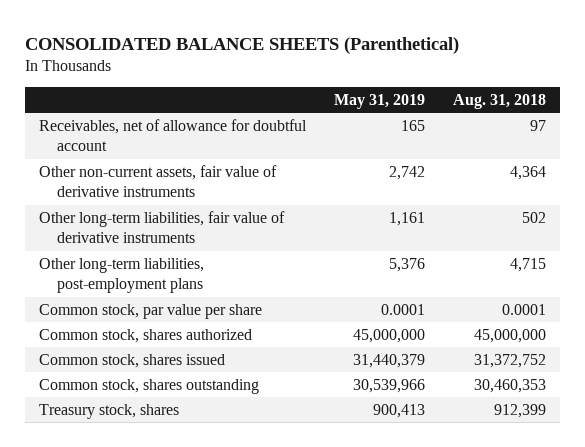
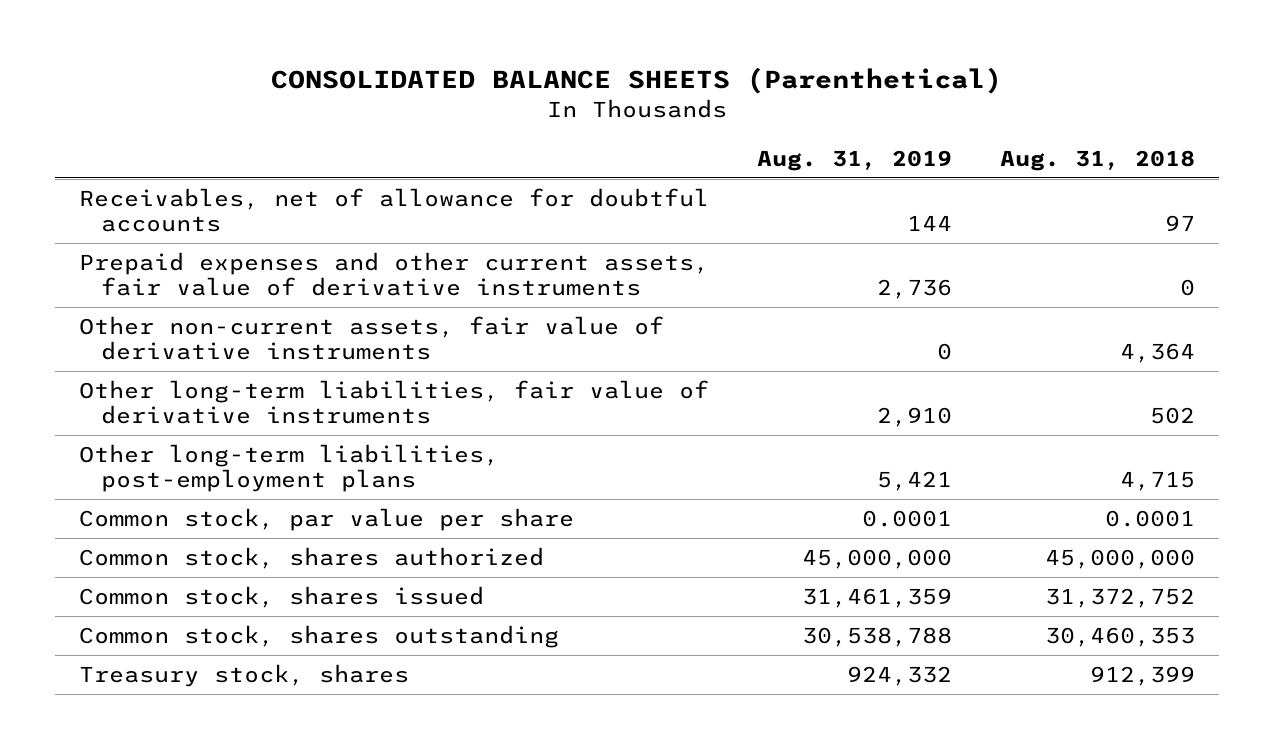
- | May 31, 2019 | Aug. 31, 2018
+ | Aug. 31, 2019 | Aug. 31, 2018
- Receivables, net of allowance for doubtful account | 165 | 97
+ Receivables, net of allowance for doubtful accounts | 144 | 97
+ Prepaid expenses and other current assets, fair value of derivative instruments | 2,736 | 0

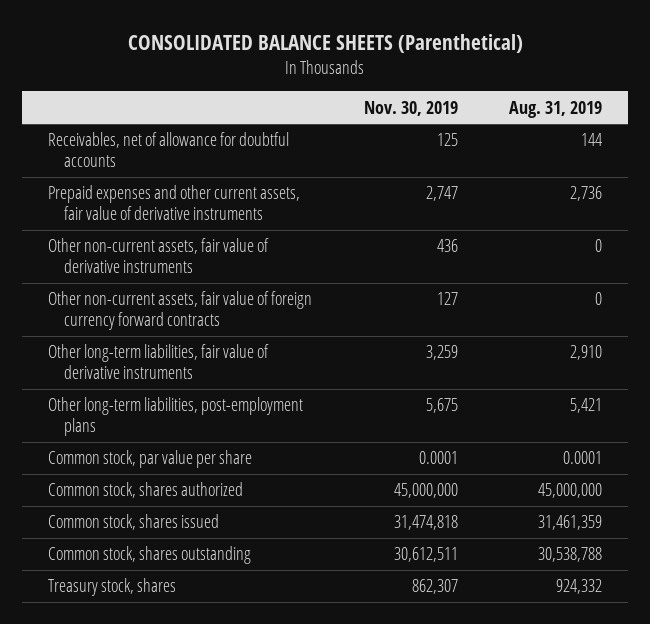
- | Aug. 31, 2019 | Aug. 31, 2018
+ | Nov. 30, 2019 | Aug. 31, 2019
+ Other non-current assets, fair value of foreign currency forward contracts | 127 | 0

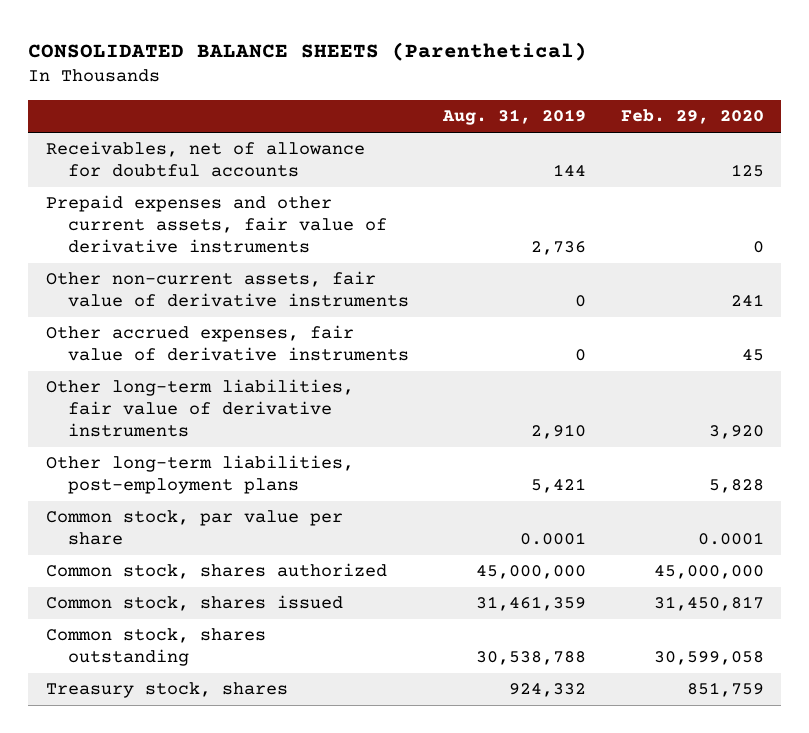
- | Nov. 30, 2019 | Aug. 31, 2019
+ | Aug. 31, 2019 | Feb. 29, 2020
- Other non-current assets, fair value of foreign currency forward contracts | 127 | 0
+ Other accrued expenses, fair value of derivative instruments | 0 | 45

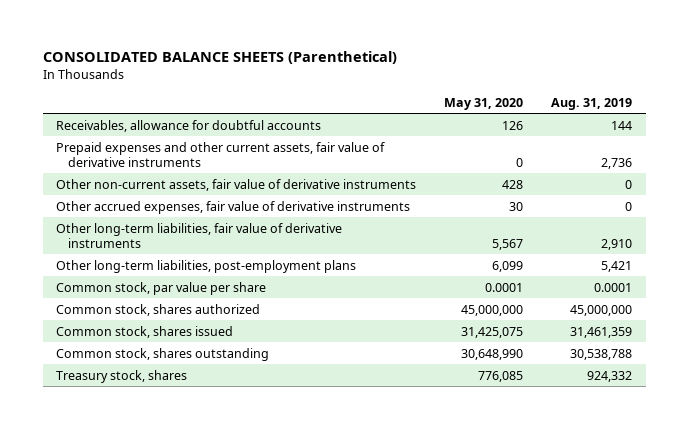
- | Aug. 31, 2019 | Feb. 29, 2020
+ | May 31, 2020 | Aug. 31, 2019
- Receivables, net of allowance for doubtful accounts | 144 | 125
+ Receivables, allowance for doubtful accounts | 126 | 144

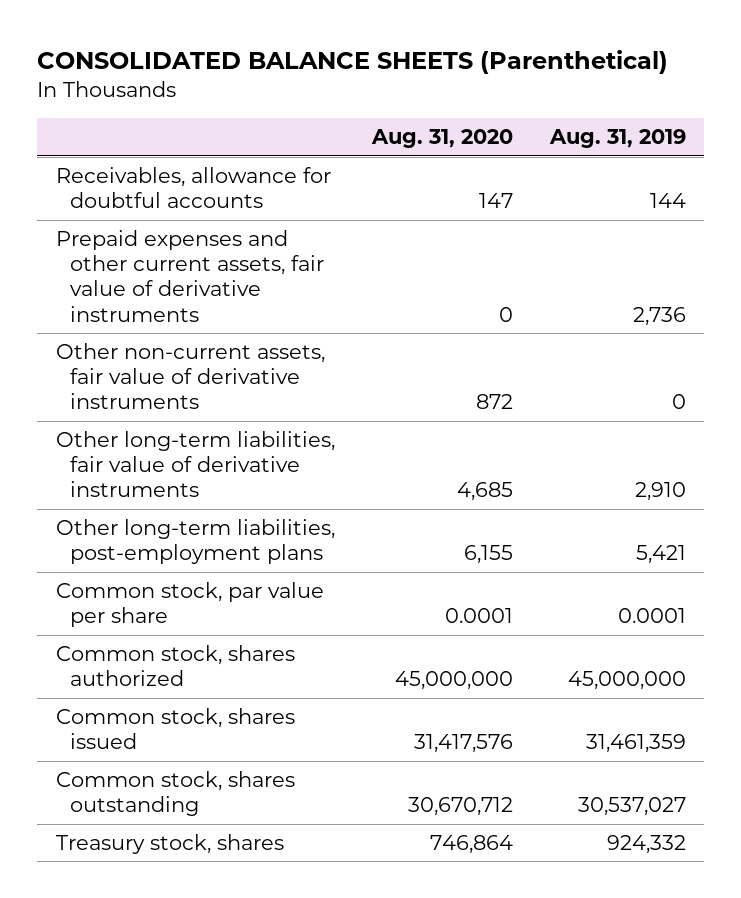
- | May 31, 2020 | Aug. 31, 2019
+ | Aug. 31, 2020 | Aug. 31, 2019
- Other accrued expenses, fair value of derivative instruments | 30 | 0
- Common stock, shares outstanding | 30,648,990 | 30,538,788
+ Common stock, shares outstanding | 30,670,712 | 30,537,027

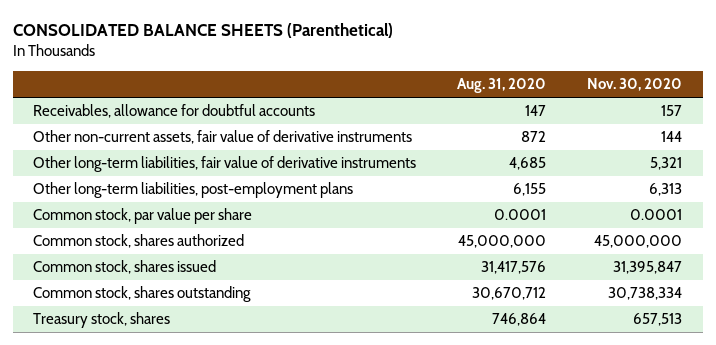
- | Aug. 31, 2020 | Aug. 31, 2019
+ | Aug. 31, 2020 | Nov. 30, 2020
- Prepaid expenses and other current assets, fair value of derivative instruments | 0 | 2,736

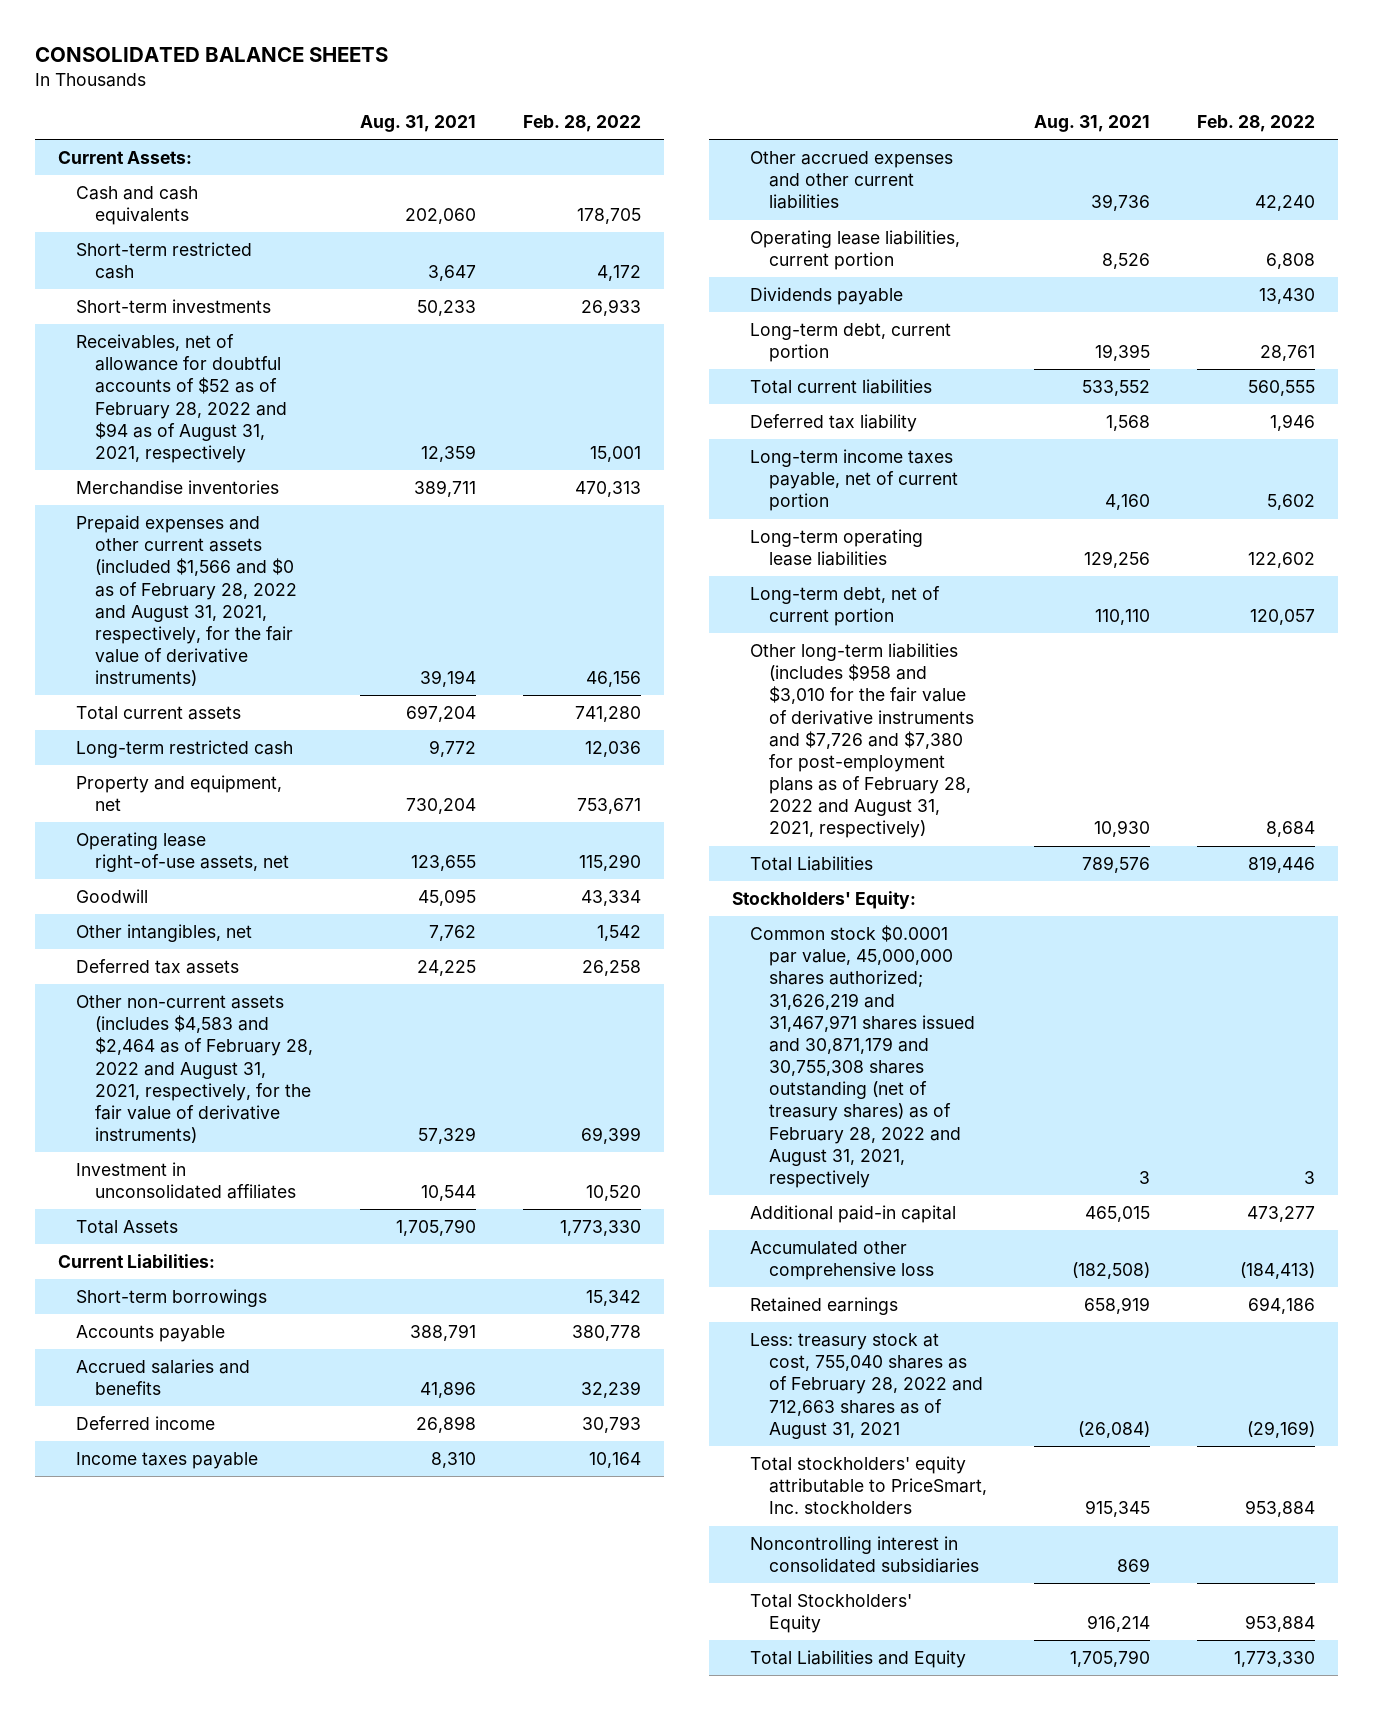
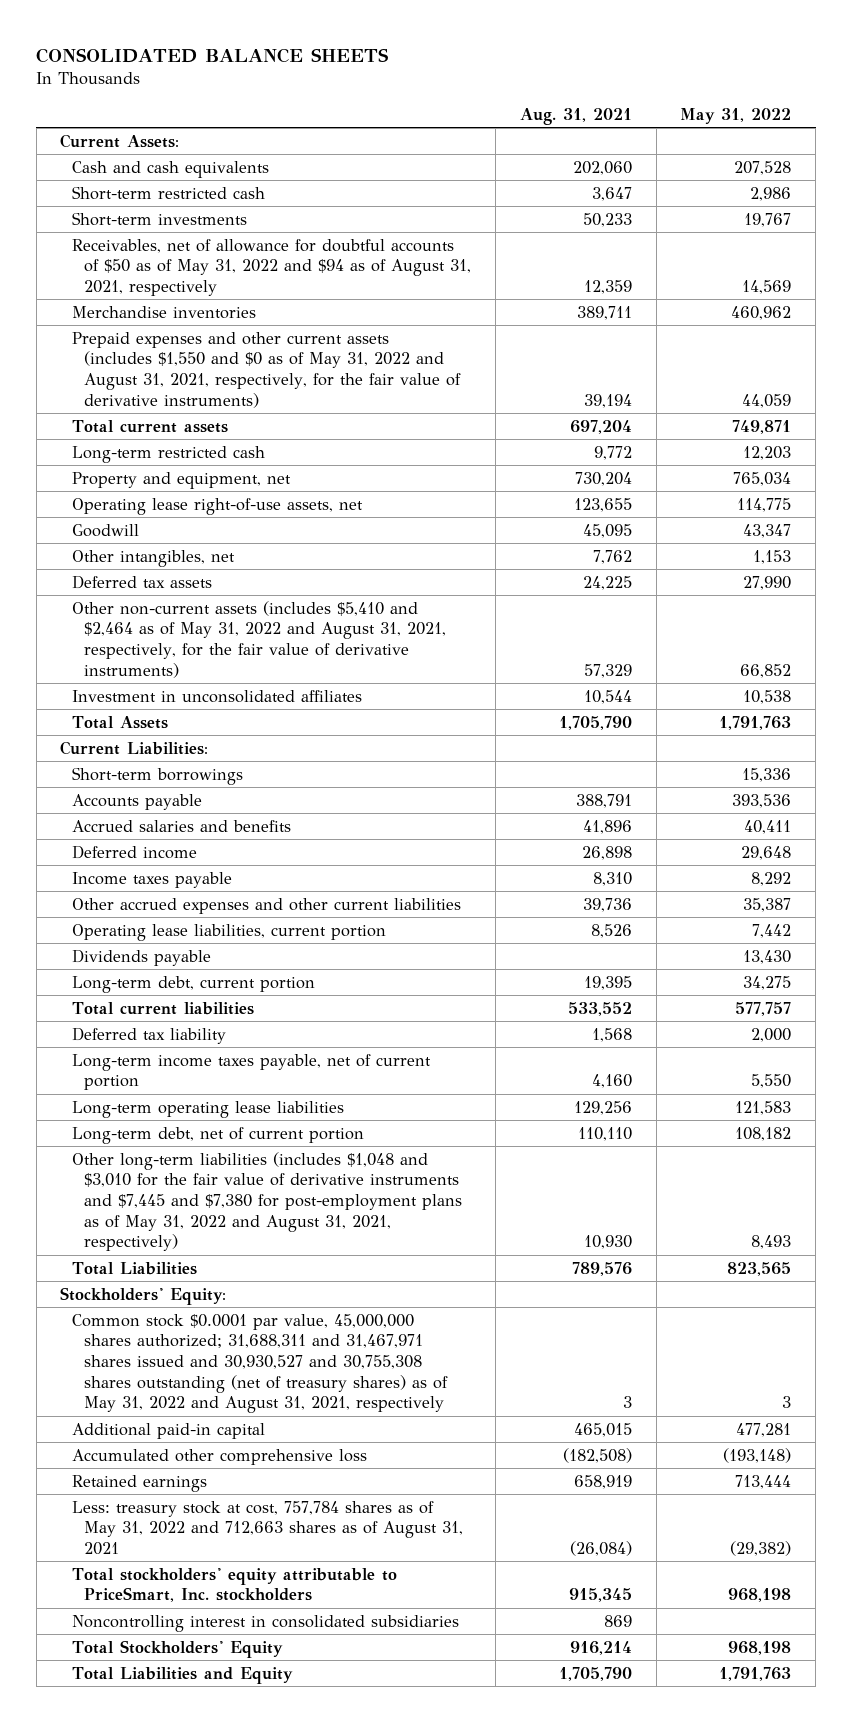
- | Aug. 31, 2021 | Feb. 28, 2022
+ | Aug. 31, 2021 | May 31, 2022
- Receivables, net of allowance for doubtful accounts of $52 as of February 28, 2022 and $94 as of August 31, 2021, respectively | 12,359 | 15,001
+ Receivables, net of allowance for doubtful accounts of $50 as of May 31, 2022 and $94 as of August 31, 2021, respectively | 12,359 | 14,569
- Prepaid expenses and other current assets (included $1,566 and $0 as of February 28, 2022 and August 31, 2021, respectively, for the fair value of derivative instruments) | 39,194 | 46,156
+ Prepaid expenses and other current assets (includes $1,550 and $0 as of May 31, 2022 and August 31, 2021, respectively, for the fair value of derivative instruments) | 39,194 | 44,059
- Other non-current assets (includes $4,583 and $2,464 as of February 28, 2022 and August 31, 2021, respectively, for the fair value of derivative instruments) | 57,329 | 69,399
+ Other non-current assets (includes $5,410 and $2,464 as of May 31, 2022 and August 31, 2021, respectively, for the fair value of derivative instruments) | 57,329 | 66,852
- Other long-term liabilities (includes $958 and $3,010 for the fair value of derivative instruments and $7,726 and $7,380 for post-employment plans as of February 28, 2022 and August 31, 2021, respectively) | 10,930 | 8,684
+ Other long-term liabilities (includes $1,048 and $3,010 for the fair value of derivative instruments and $7,445 and $7,380 for post-employment plans as of May 31, 2022 and August 31, 2021, respectively) | 10,930 | 8,493
- Common stock $0.0001 par value, 45,000,000 shares authorized; 31,626,219 and 31,467,971 shares issued and 30,871,179 and 30,755,308 shares outstanding (net of treasury shares) as of February 28, 2022 and August 31, 2021, respectively | 3 | 3
+ Common stock $0.0001 par value, 45,000,000 shares authorized; 31,688,311 and 31,467,971 shares issued and 30,930,527 and 30,755,308 shares outstanding (net of treasury shares) as of May 31, 2022 and August 31, 2021, respectively | 3 | 3
- Less: treasury stock at cost, 755,040 shares as of February 28, 2022 and 712,663 shares as of August 31, 2021 | (26,084) | (29,169)
+ Less: treasury stock at cost, 757,784 shares as of May 31, 2022 and 712,663 shares as of August 31, 2021 | (26,084) | (29,382)

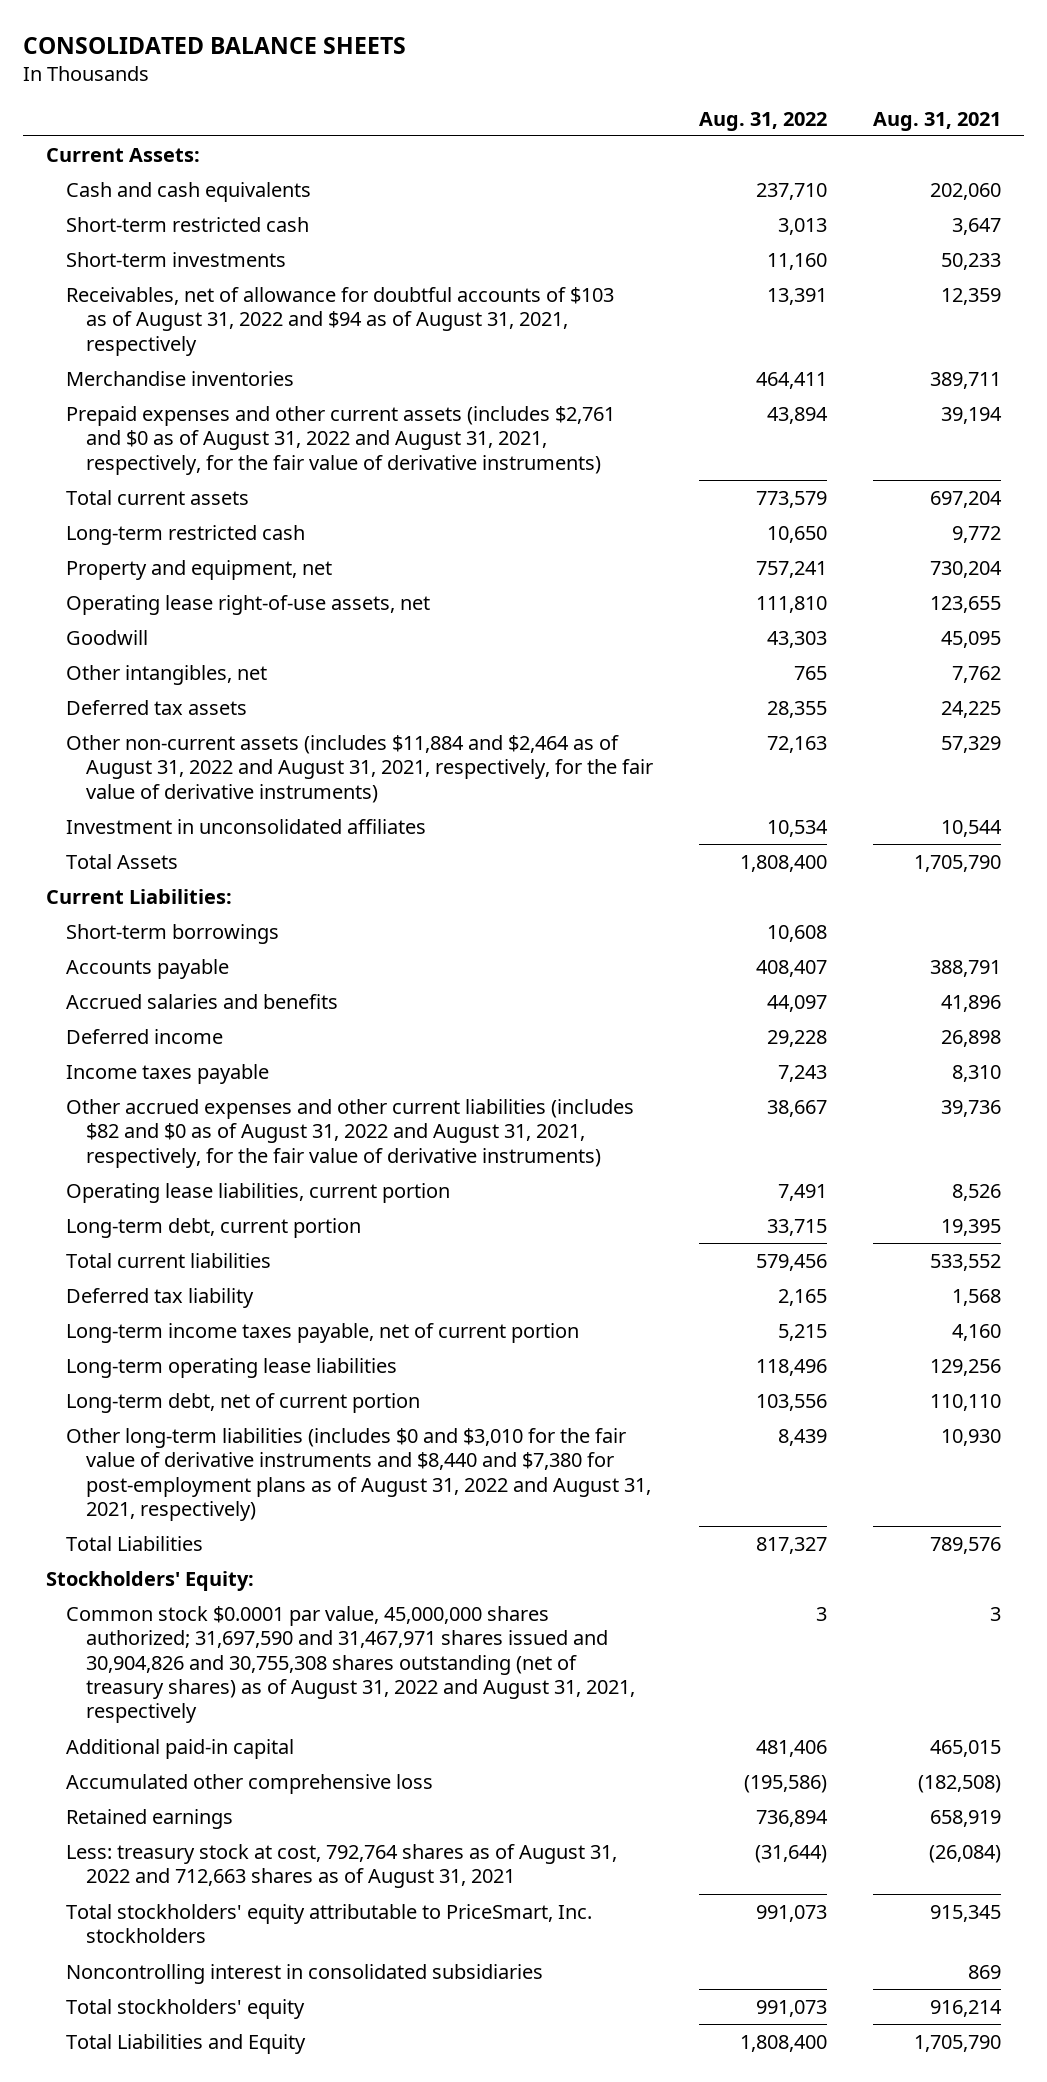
- | Aug. 31, 2021 | May 31, 2022
+ | Aug. 31, 2022 | Aug. 31, 2021
- Receivables, net of allowance for doubtful accounts of $50 as of May 31, 2022 and $94 as of August 31, 2021, respectively | 12,359 | 14,569
+ Receivables, net of allowance for doubtful accounts of $103 as of August 31, 2022 and $94 as of August 31, 2021, respectively | 13,391 | 12,359
- Prepaid expenses and other current assets (includes $1,550 and $0 as of May 31, 2022 and August 31, 2021, respectively, for the fair value of derivative instruments) | 39,194 | 44,059
+ Prepaid expenses and other current assets (includes $2,761 and $0 as of August 31, 2022 and August 31, 2021, respectively, for the fair value of derivative instruments) | 43,894 | 39,194
- Other non-current assets (includes $5,410 and $2,464 as of May 31, 2022 and August 31, 2021, respectively, for the fair value of derivative instruments) | 57,329 | 66,852
+ Other non-current assets (includes $11,884 and $2,464 as of August 31, 2022 and August 31, 2021, respectively, for the fair value of derivative instruments) | 72,163 | 57,329
- Other accrued expenses and other current liabilities | 39,736 | 35,387
+ Other accrued expenses and other current liabilities (includes $82 and $0 as of August 31, 2022 and August 31, 2021, respectively, for the fair value of derivative instruments) | 38,667 | 39,736
- Dividends payable | | 13,430
- Other long-term liabilities (includes $1,048 and $3,010 for the fair value of derivative instruments and $7,445 and $7,380 for post-employment plans as of May 31, 2022 and August 31, 2021, respectively) | 10,930 | 8,493
+ Other long-term liabilities (includes $0 and $3,010 for the fair value of derivative instruments and $8,440 and $7,380 for post-employment plans as of August 31, 2022 and August 31, 2021, respectively) | 8,439 | 10,930
- Common stock $0.0001 par value, 45,000,000 shares authorized; 31,688,311 and 31,467,971 shares issued and 30,930,527 and 30,755,308 shares outstanding (net of treasury shares) as of May 31, 2022 and August 31, 2021, respectively | 3 | 3
+ Common stock $0.0001 par value, 45,000,000 shares authorized; 31,697,590 and 31,467,971 shares issued and 30,904,826 and 30,755,308 shares outstanding (net of treasury shares) as of August 31, 2022 and August 31, 2021, respectively | 3 | 3
- Less: treasury stock at cost, 757,784 shares as of May 31, 2022 and 712,663 shares as of August 31, 2021 | (26,084) | (29,382)
+ Less: treasury stock at cost, 792,764 shares as of August 31, 2022 and 712,663 shares as of August 31, 2021 | (31,644) | (26,084)
- Total Stockholders' Equity | 916,214 | 968,198
+ Total stockholders' equity | 991,073 | 916,214

